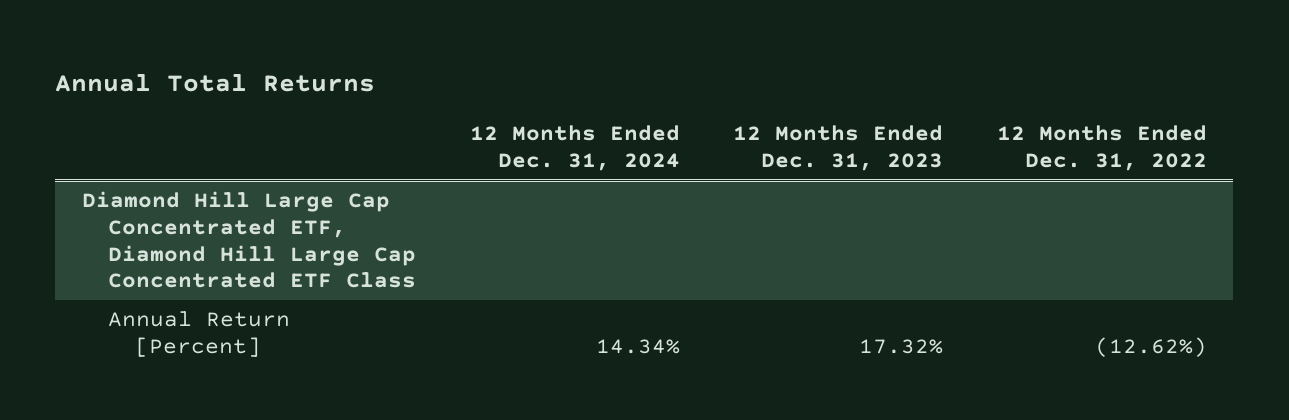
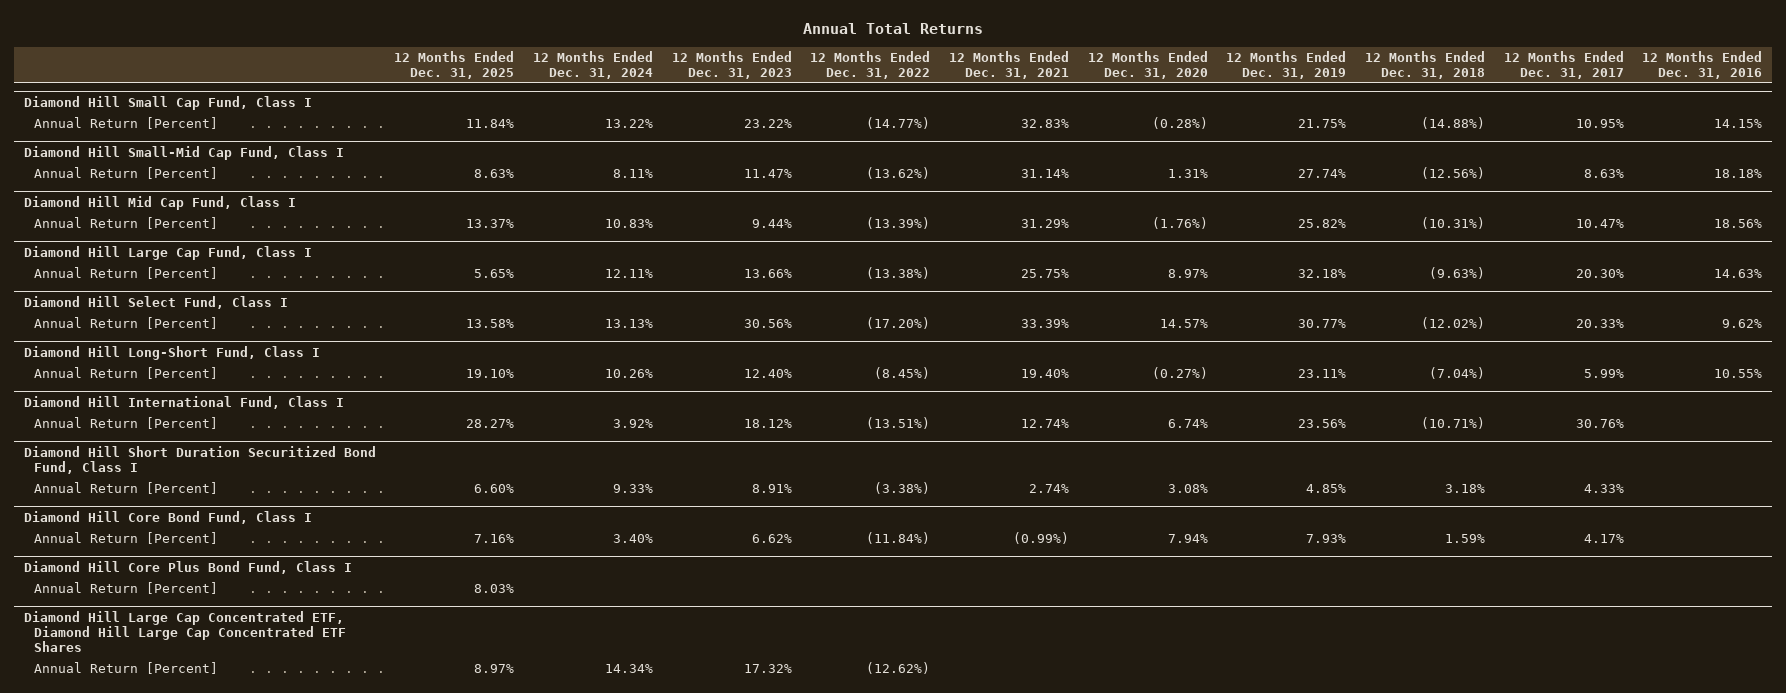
- | 12 Months Ended Dec. 31, 2024 | 12 Months Ended Dec. 31, 2023 | 12 Months Ended Dec. 31, 2022
+ | 12 Months Ended Dec. 31, 2025 | 12 Months Ended Dec. 31, 2024 | 12 Months Ended Dec. 31, 2023 | 12 Months Ended Dec. 31, 2022 | 12 Months Ended Dec. 31, 2021 | 12 Months Ended Dec. 31, 2020 | 12 Months Ended Dec. 31, 2019 | 12 Months Ended Dec. 31, 2018 | 12 Months Ended Dec. 31, 2017 | 12 Months Ended Dec. 31, 2016
- Diamond Hill Large Cap Concentrated ETF, Diamond Hill Large Cap Concentrated ETF Class
+ Diamond Hill Small Cap Fund, Class I
+ Annual Return [Percent] | 11.84% | 13.22% | 23.22% | (14.77%) | 32.83% | (0.28%) | 21.75% | (14.88%) | 10.95% | 14.15%
+ Diamond Hill Small-Mid Cap Fund, Class I
+ Annual Return [Percent] | 8.63% | 8.11% | 11.47% | (13.62%) | 31.14% | 1.31% | 27.74% | (12.56%) | 8.63% | 18.18%
+ Diamond Hill Mid Cap Fund, Class I
+ Annual Return [Percent] | 13.37% | 10.83% | 9.44% | (13.39%) | 31.29% | (1.76%) | 25.82% | (10.31%) | 10.47% | 18.56%
+ Diamond Hill Large Cap Fund, Class I
+ Annual Return [Percent] | 5.65% | 12.11% | 13.66% | (13.38%) | 25.75% | 8.97% | 32.18% | (9.63%) | 20.30% | 14.63%
+ Diamond Hill Select Fund, Class I
+ Annual Return [Percent] | 13.58% | 13.13% | 30.56% | (17.20%) | 33.39% | 14.57% | 30.77% | (12.02%) | 20.33% | 9.62%
+ Diamond Hill Long-Short Fund, Class I
+ Annual Return [Percent] | 19.10% | 10.26% | 12.40% | (8.45%) | 19.40% | (0.27%) | 23.11% | (7.04%) | 5.99% | 10.55%
+ Diamond Hill International Fund, Class I
+ Annual Return [Percent] | 28.27% | 3.92% | 18.12% | (13.51%) | 12.74% | 6.74% | 23.56% | (10.71%) | 30.76% |
+ Diamond Hill Short Duration Securitized Bond Fund, Class I
+ Annual Return [Percent] | 6.60% | 9.33% | 8.91% | (3.38%) | 2.74% | 3.08% | 4.85% | 3.18% | 4.33% |
+ Diamond Hill Core Bond Fund, Class I
+ Annual Return [Percent] | 7.16% | 3.40% | 6.62% | (11.84%) | (0.99%) | 7.94% | 7.93% | 1.59% | 4.17% |
+ Diamond Hill Core Plus Bond Fund, Class I
+ Annual Return [Percent] | 8.03% | | | | | | | | |
+ Diamond Hill Large Cap Concentrated ETF, Diamond Hill Large Cap Concentrated ETF Shares

